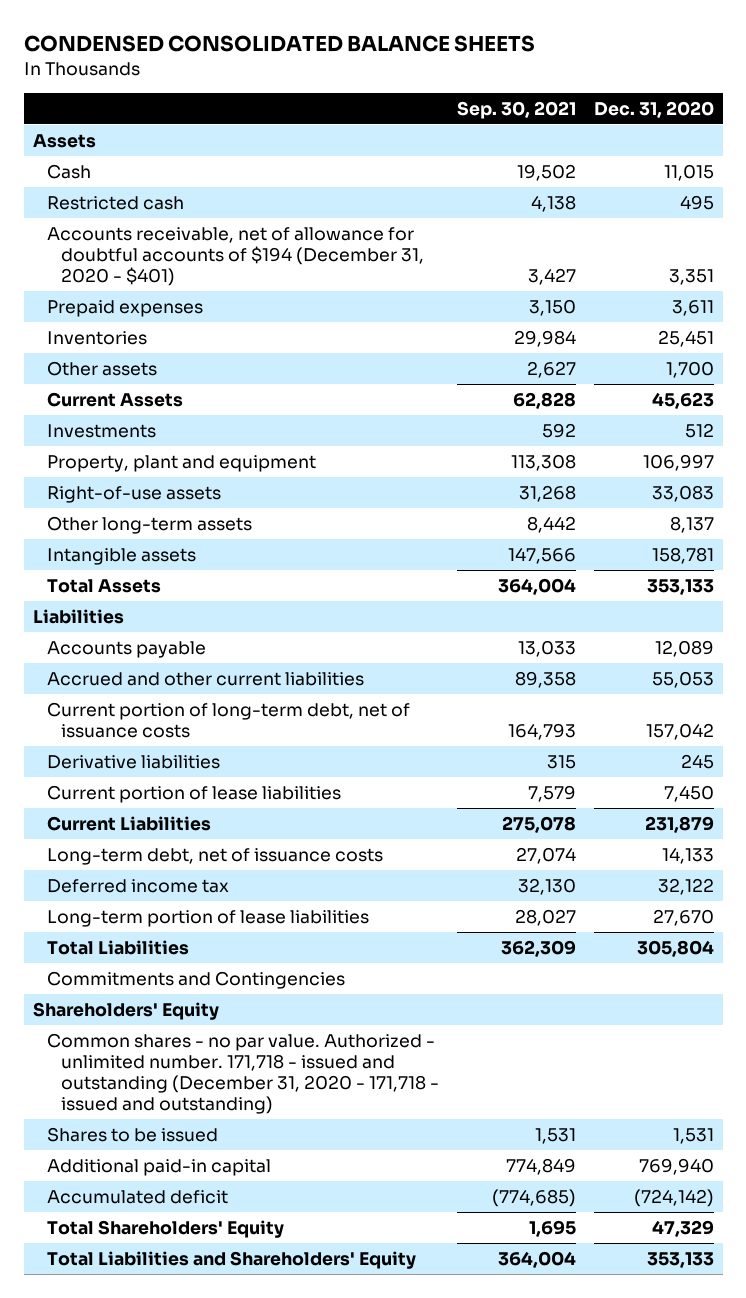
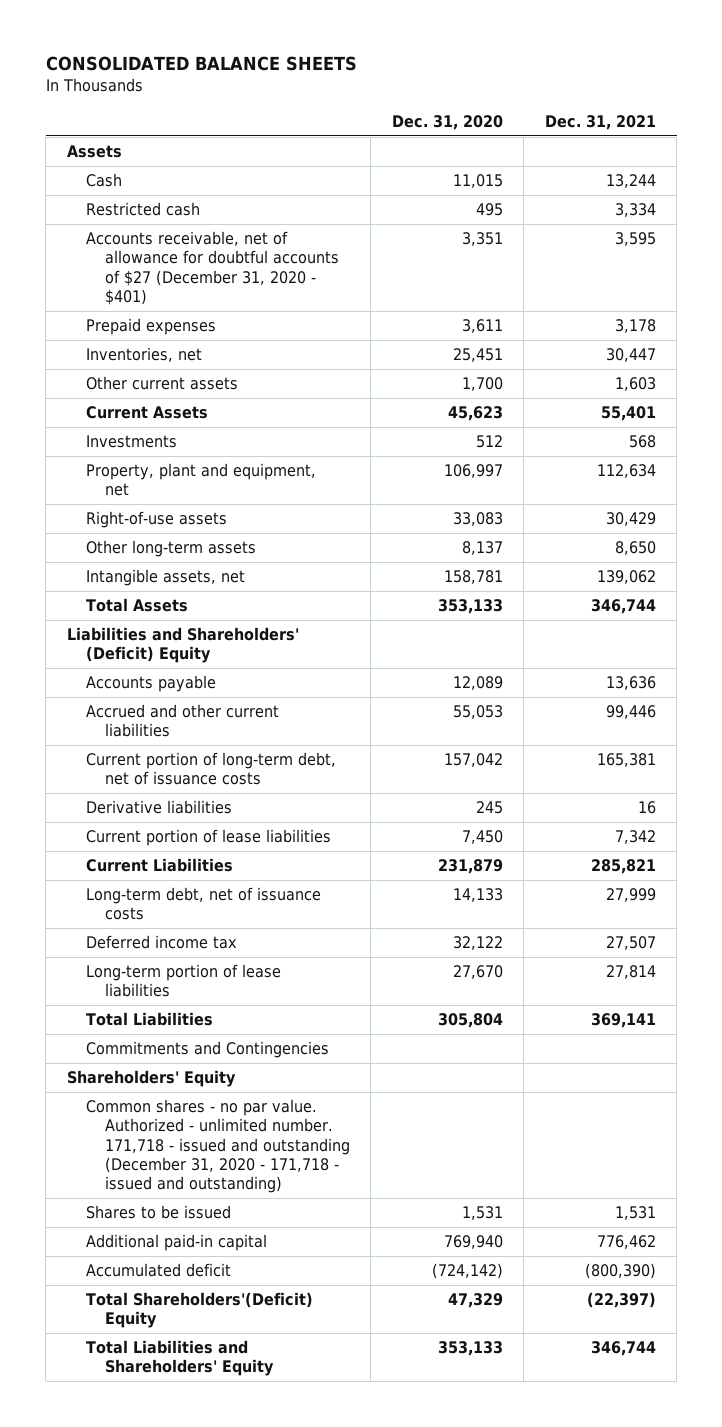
- CONDENSED CONSOLIDATED BALANCE SHEETS
+ CONSOLIDATED BALANCE SHEETS
- | Sep. 30, 2021 | Dec. 31, 2020
+ | Dec. 31, 2020 | Dec. 31, 2021
- Accounts receivable, net of allowance for doubtful accounts of $194 (December 31, 2020 - $401) | 3,427 | 3,351
+ Accounts receivable, net of allowance for doubtful accounts of $27 (December 31, 2020 - $401) | 3,351 | 3,595
- Inventories | 29,984 | 25,451
- Other assets | 2,627 | 1,700
+ Inventories, net | 25,451 | 30,447
+ Other current assets | 1,700 | 1,603
- Property, plant and equipment | 113,308 | 106,997
+ Property, plant and equipment, net | 106,997 | 112,634
- Intangible assets | 147,566 | 158,781
+ Intangible assets, net | 158,781 | 139,062
- Liabilities
+ Liabilities and Shareholders' (Deficit) Equity
- Total Shareholders' Equity | 1,695 | 47,329
+ Total Shareholders'(Deficit) Equity | 47,329 | (22,397)

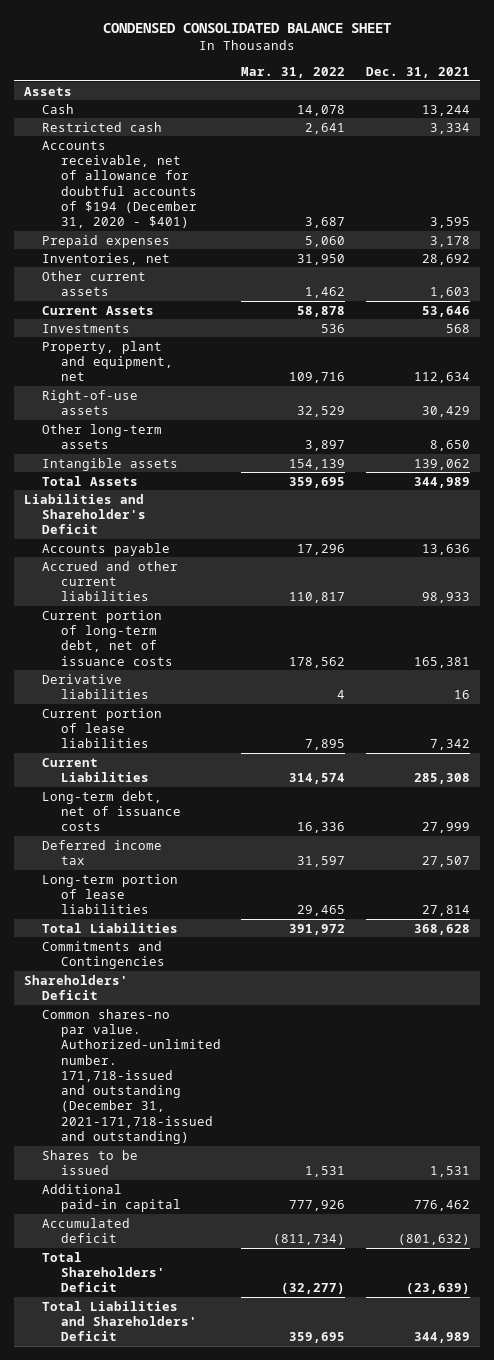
- CONSOLIDATED BALANCE SHEETS
+ CONDENSED CONSOLIDATED BALANCE SHEET
- | Dec. 31, 2020 | Dec. 31, 2021
+ | Mar. 31, 2022 | Dec. 31, 2021
- Accounts receivable, net of allowance for doubtful accounts of $27 (December 31, 2020 - $401) | 3,351 | 3,595
+ Accounts receivable, net of allowance for doubtful accounts of $194 (December 31, 2020 - $401) | 3,687 | 3,595
- Inventories, net | 25,451 | 30,447
+ Inventories, net | 31,950 | 28,692
- Current Assets | 45,623 | 55,401
+ Current Assets | 58,878 | 53,646
- Intangible assets, net | 158,781 | 139,062
- Total Assets | 353,133 | 346,744
- Liabilities and Shareholders' (Deficit) Equity
+ Intangible assets | 154,139 | 139,062
+ Total Assets | 359,695 | 344,989
+ Liabilities and Shareholder's Deficit
- Accrued and other current liabilities | 55,053 | 99,446
+ Accrued and other current liabilities | 110,817 | 98,933
- Current Liabilities | 231,879 | 285,821
+ Current Liabilities | 314,574 | 285,308
- Total Liabilities | 305,804 | 369,141
+ Total Liabilities | 391,972 | 368,628
- Shareholders' Equity
- Common shares - no par value. Authorized - unlimited number. 171,718 - issued and outstanding (December 31, 2020 - 171,718 - issued and outstanding)
+ Shareholders' Deficit
+ Common shares-no par value. Authorized-unlimited number. 171,718-issued and outstanding (December 31, 2021-171,718-issued and outstanding)
- Accumulated deficit | (724,142) | (800,390)
- Total Shareholders'(Deficit) Equity | 47,329 | (22,397)
- Total Liabilities and Shareholders' Equity | 353,133 | 346,744
+ Accumulated deficit | (811,734) | (801,632)
+ Total Shareholders' Deficit | (32,277) | (23,639)
+ Total Liabilities and Shareholders' Deficit | 359,695 | 344,989

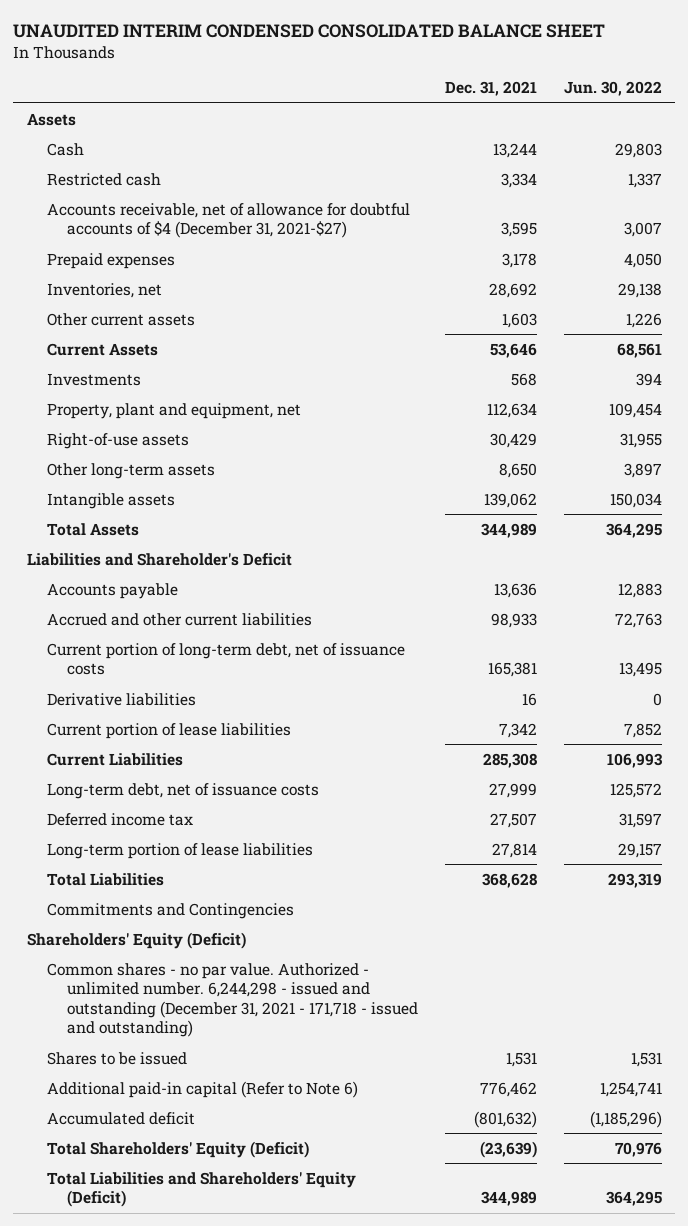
- CONDENSED CONSOLIDATED BALANCE SHEET
+ UNAUDITED INTERIM CONDENSED CONSOLIDATED BALANCE SHEET
- | Mar. 31, 2022 | Dec. 31, 2021
+ | Dec. 31, 2021 | Jun. 30, 2022
- Accounts receivable, net of allowance for doubtful accounts of $194 (December 31, 2020 - $401) | 3,687 | 3,595
+ Accounts receivable, net of allowance for doubtful accounts of $4 (December 31, 2021-$27) | 3,595 | 3,007
- Shareholders' Deficit
- Common shares-no par value. Authorized-unlimited number. 171,718-issued and outstanding (December 31, 2021-171,718-issued and outstanding)
+ Shareholders' Equity (Deficit)
+ Common shares - no par value. Authorized - unlimited number. 6,244,298 - issued and outstanding (December 31, 2021 - 171,718 - issued and outstanding)
- Additional paid-in capital | 777,926 | 776,462
+ Additional paid-in capital (Refer to Note 6) | 776,462 | 1,254,741
- Total Shareholders' Deficit | (32,277) | (23,639)
- Total Liabilities and Shareholders' Deficit | 359,695 | 344,989
+ Total Shareholders' Equity (Deficit) | (23,639) | 70,976
+ Total Liabilities and Shareholders' Equity (Deficit) | 344,989 | 364,295

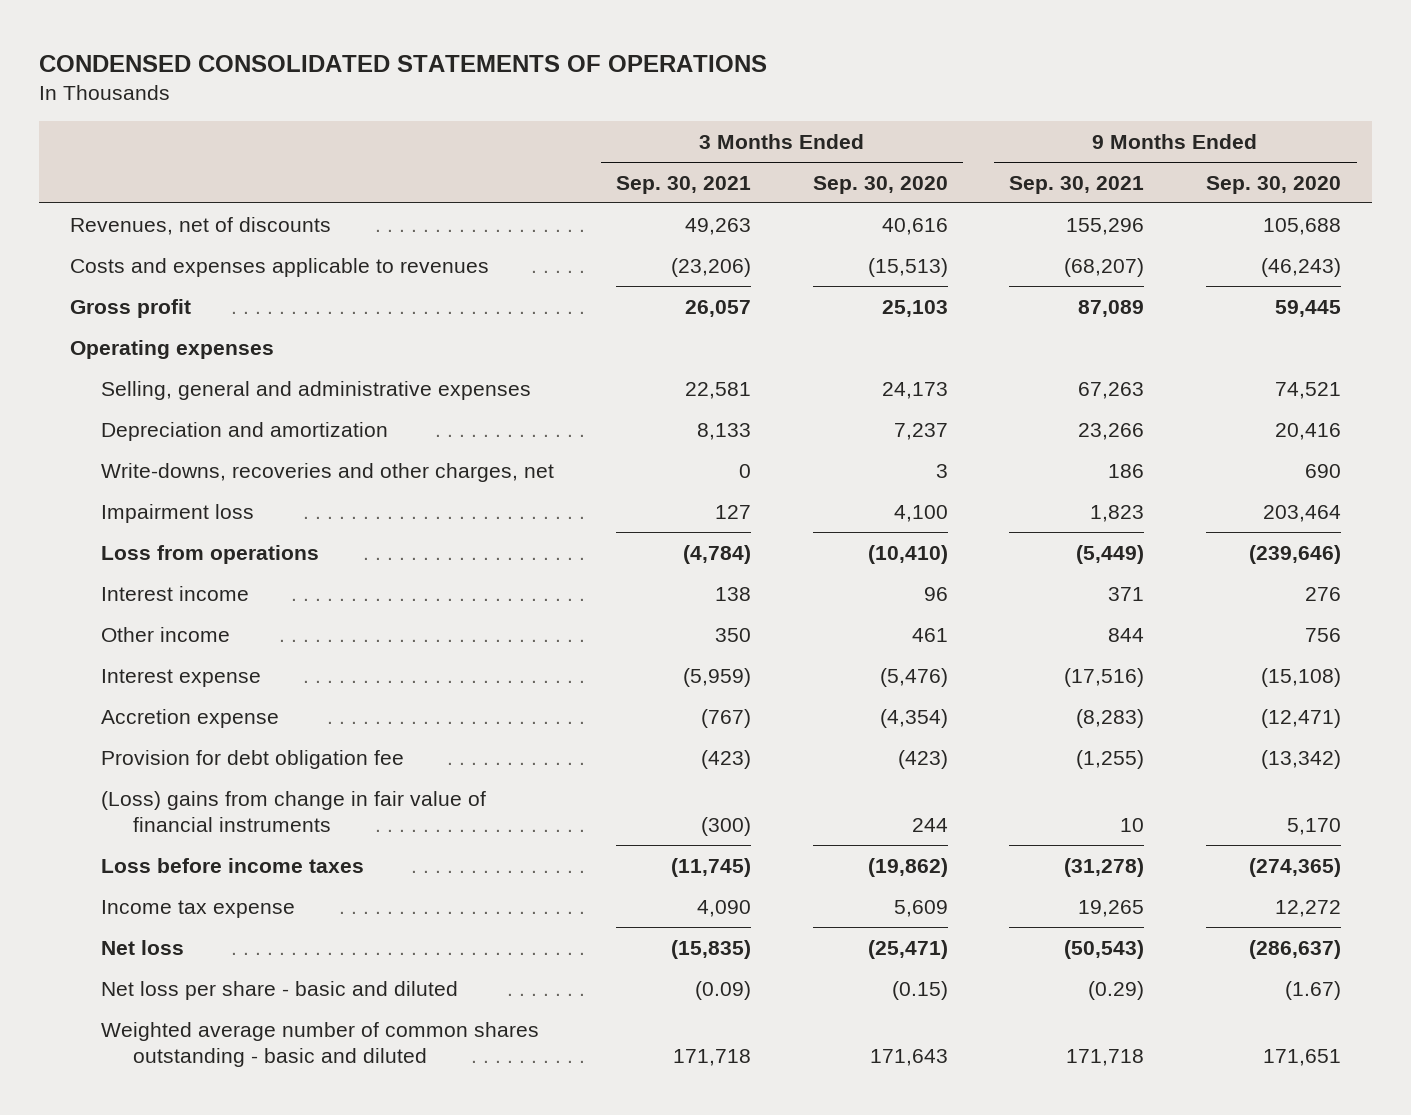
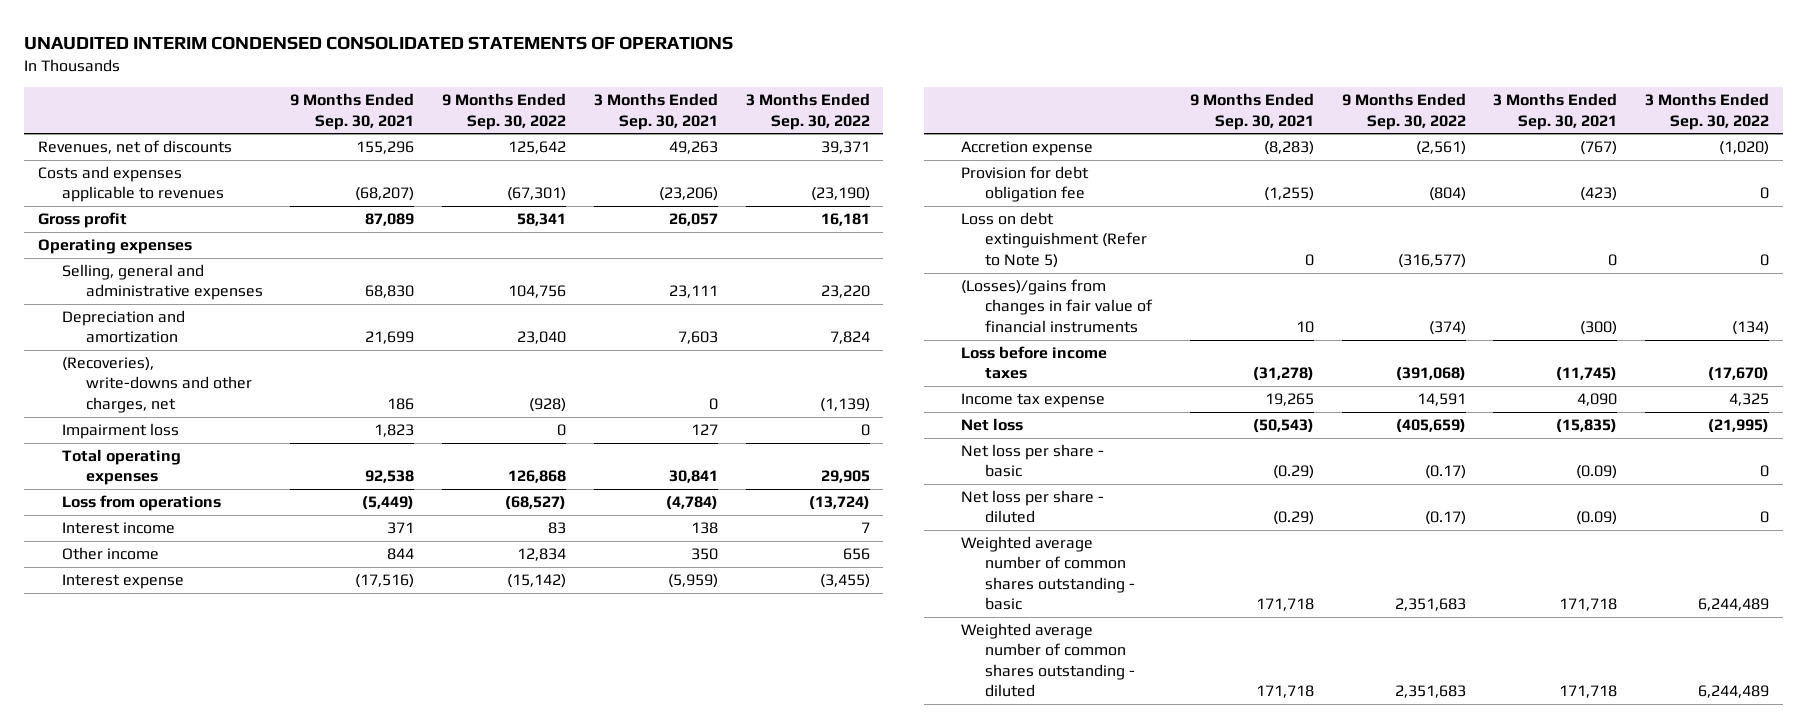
- CONDENSED CONSOLIDATED STATEMENTS OF OPERATIONS
+ UNAUDITED INTERIM CONDENSED CONSOLIDATED STATEMENTS OF OPERATIONS
- | 3 Months Ended Sep. 30, 2021 | 3 Months Ended Sep. 30, 2020 | 9 Months Ended Sep. 30, 2021 | 9 Months Ended Sep. 30, 2020
+ | 9 Months Ended Sep. 30, 2021 | 9 Months Ended Sep. 30, 2022 | 3 Months Ended Sep. 30, 2021 | 3 Months Ended Sep. 30, 2022
- Selling, general and administrative expenses | 22,581 | 24,173 | 67,263 | 74,521
- Depreciation and amortization | 8,133 | 7,237 | 23,266 | 20,416
- Write-downs, recoveries and other charges, net | 0 | 3 | 186 | 690
+ Selling, general and administrative expenses | 68,830 | 104,756 | 23,111 | 23,220
+ Depreciation and amortization | 21,699 | 23,040 | 7,603 | 7,824
+ (Recoveries), write-downs and other charges, net | 186 | (928) | 0 | (1,139)
+ Total operating expenses | 92,538 | 126,868 | 30,841 | 29,905
- (Loss) gains from change in fair value of financial instruments | (300) | 244 | 10 | 5,170
+ Loss on debt extinguishment (Refer to Note 5) | 0 | (316,577) | 0 | 0
+ (Losses)/gains from changes in fair value of financial instruments | 10 | (374) | (300) | (134)
- Net loss per share - basic and diluted | (0.09) | (0.15) | (0.29) | (1.67)
- Weighted average number of common shares outstanding - basic and diluted | 171,718 | 171,643 | 171,718 | 171,651
+ Net loss per share - basic | (0.29) | (0.17) | (0.09) | 0
+ Net loss per share - diluted | (0.29) | (0.17) | (0.09) | 0
+ Weighted average number of common shares outstanding - basic | 171,718 | 2,351,683 | 171,718 | 6,244,489
+ Weighted average number of common shares outstanding - diluted | 171,718 | 2,351,683 | 171,718 | 6,244,489

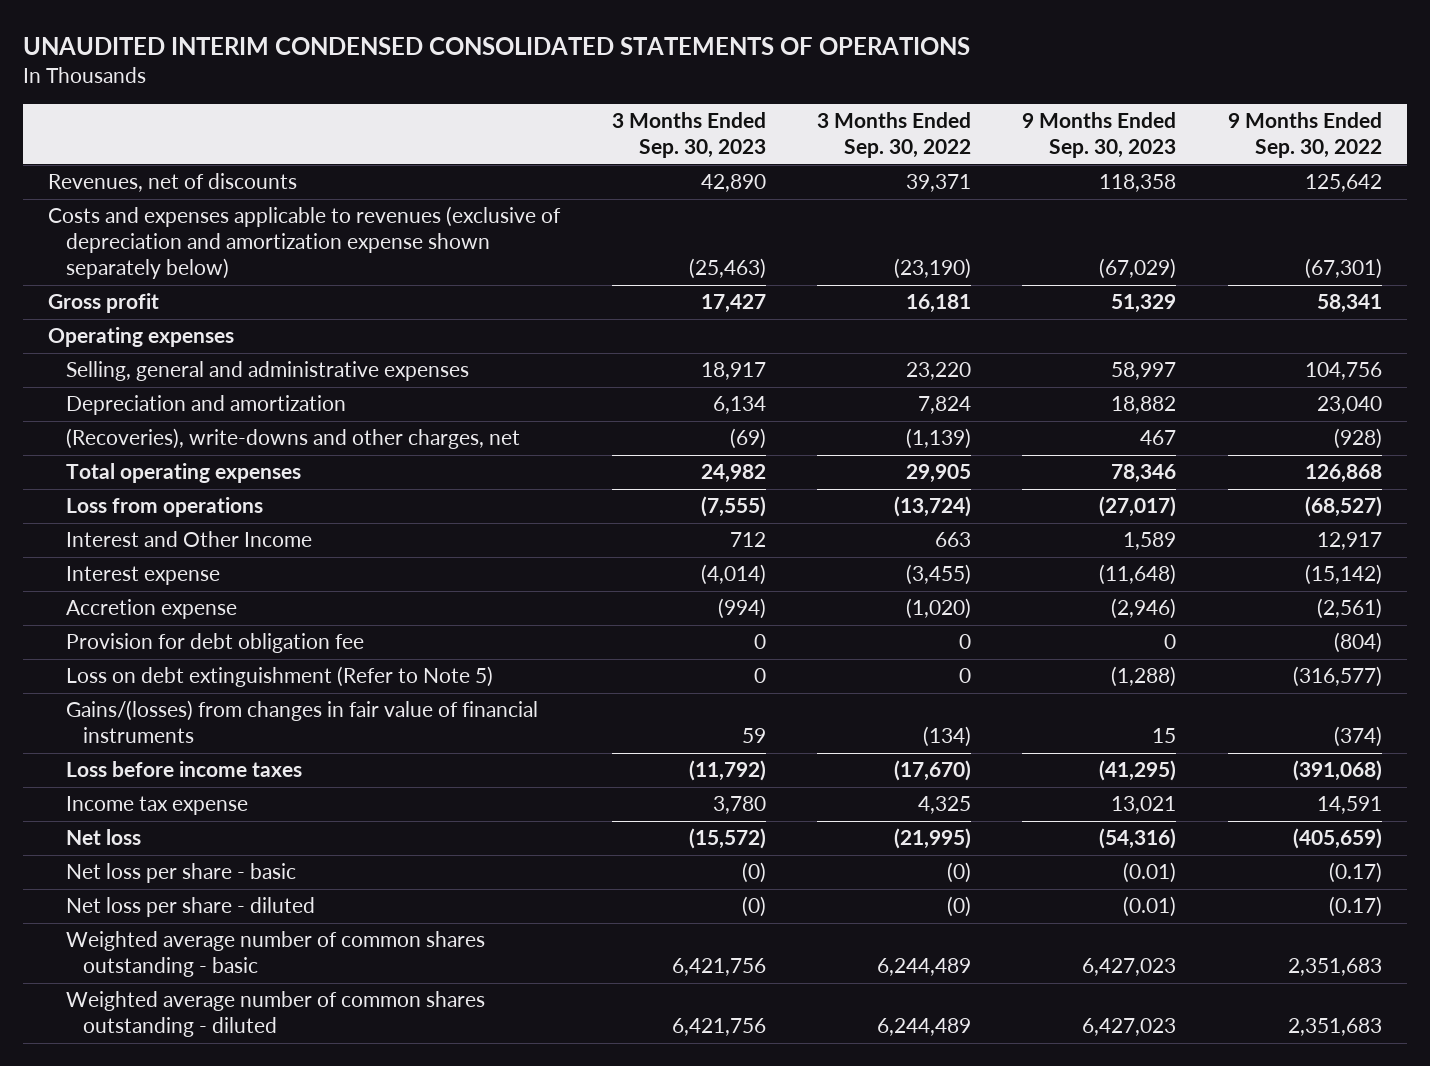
- | 9 Months Ended Sep. 30, 2021 | 9 Months Ended Sep. 30, 2022 | 3 Months Ended Sep. 30, 2021 | 3 Months Ended Sep. 30, 2022
+ | 3 Months Ended Sep. 30, 2023 | 3 Months Ended Sep. 30, 2022 | 9 Months Ended Sep. 30, 2023 | 9 Months Ended Sep. 30, 2022
- Costs and expenses applicable to revenues | (68,207) | (67,301) | (23,206) | (23,190)
+ Costs and expenses applicable to revenues (exclusive of depreciation and amortization expense shown separately below) | (25,463) | (23,190) | (67,029) | (67,301)
- Impairment loss | 1,823 | 0 | 127 | 0
- Interest income | 371 | 83 | 138 | 7
- Other income | 844 | 12,834 | 350 | 656
+ Interest and Other Income | 712 | 663 | 1,589 | 12,917
- (Losses)/gains from changes in fair value of financial instruments | 10 | (374) | (300) | (134)
+ Gains/(losses) from changes in fair value of financial instruments | 59 | (134) | 15 | (374)
- Net loss per share - basic | (0.29) | (0.17) | (0.09) | 0
- Net loss per share - diluted | (0.29) | (0.17) | (0.09) | 0
+ Net loss per share - basic | (0) | (0) | (0.01) | (0.17)
+ Net loss per share - diluted | (0) | (0) | (0.01) | (0.17)

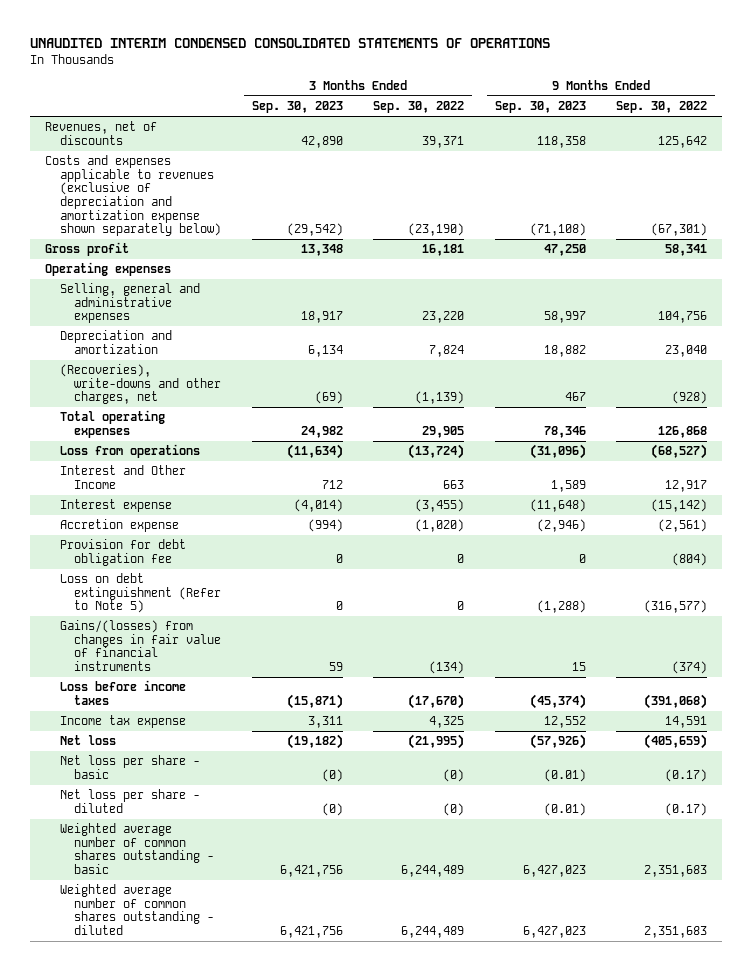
- Costs and expenses applicable to revenues (exclusive of depreciation and amortization expense shown separately below) | (25,463) | (23,190) | (67,029) | (67,301)
- Gross profit | 17,427 | 16,181 | 51,329 | 58,341
+ Costs and expenses applicable to revenues (exclusive of depreciation and amortization expense shown separately below) | (29,542) | (23,190) | (71,108) | (67,301)
+ Gross profit | 13,348 | 16,181 | 47,250 | 58,341
- Loss from operations | (7,555) | (13,724) | (27,017) | (68,527)
+ Loss from operations | (11,634) | (13,724) | (31,096) | (68,527)
- Loss before income taxes | (11,792) | (17,670) | (41,295) | (391,068)
- Income tax expense | 3,780 | 4,325 | 13,021 | 14,591
- Net loss | (15,572) | (21,995) | (54,316) | (405,659)
+ Loss before income taxes | (15,871) | (17,670) | (45,374) | (391,068)
+ Income tax expense | 3,311 | 4,325 | 12,552 | 14,591
+ Net loss | (19,182) | (21,995) | (57,926) | (405,659)

